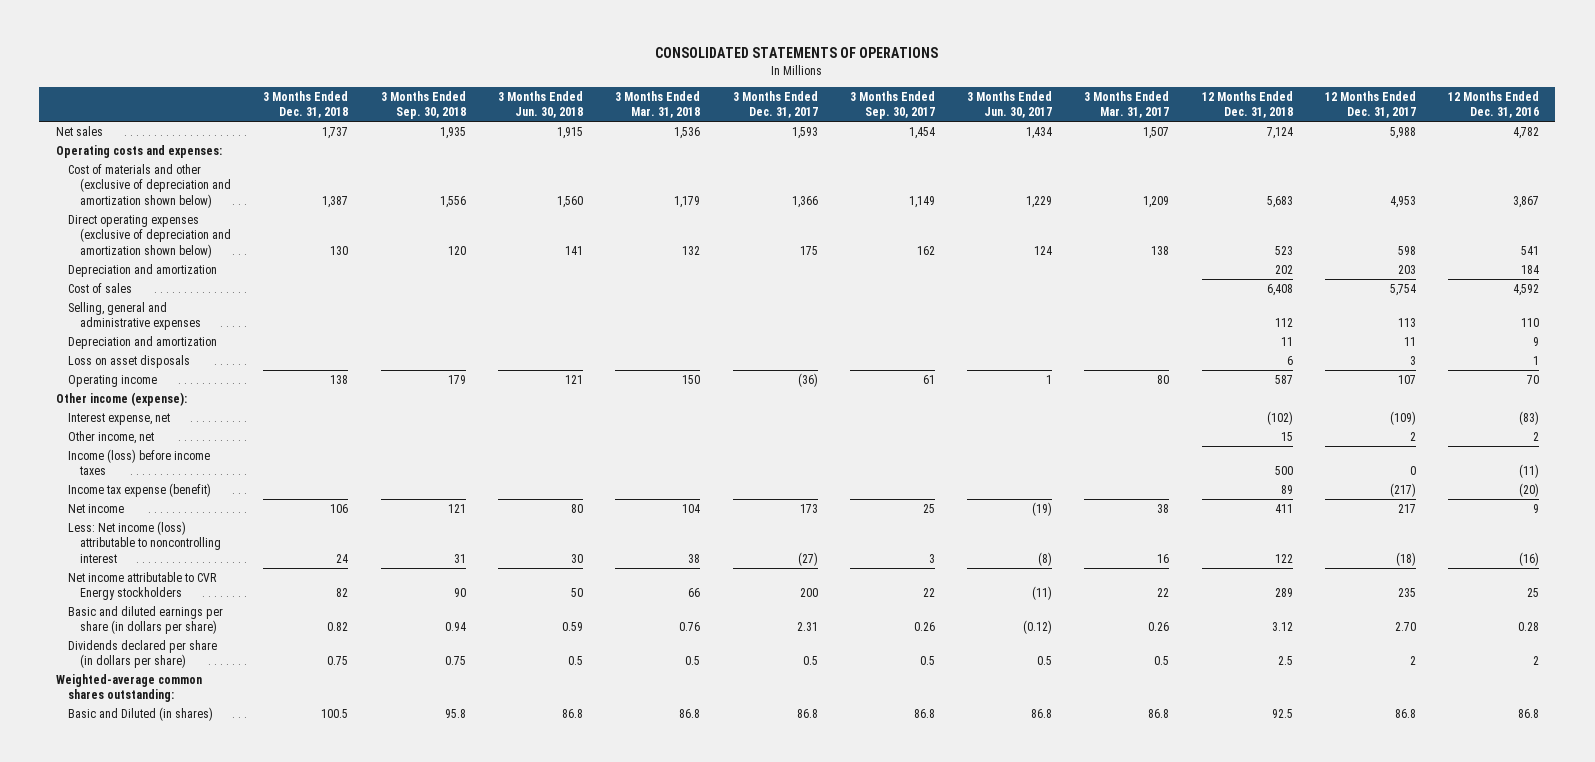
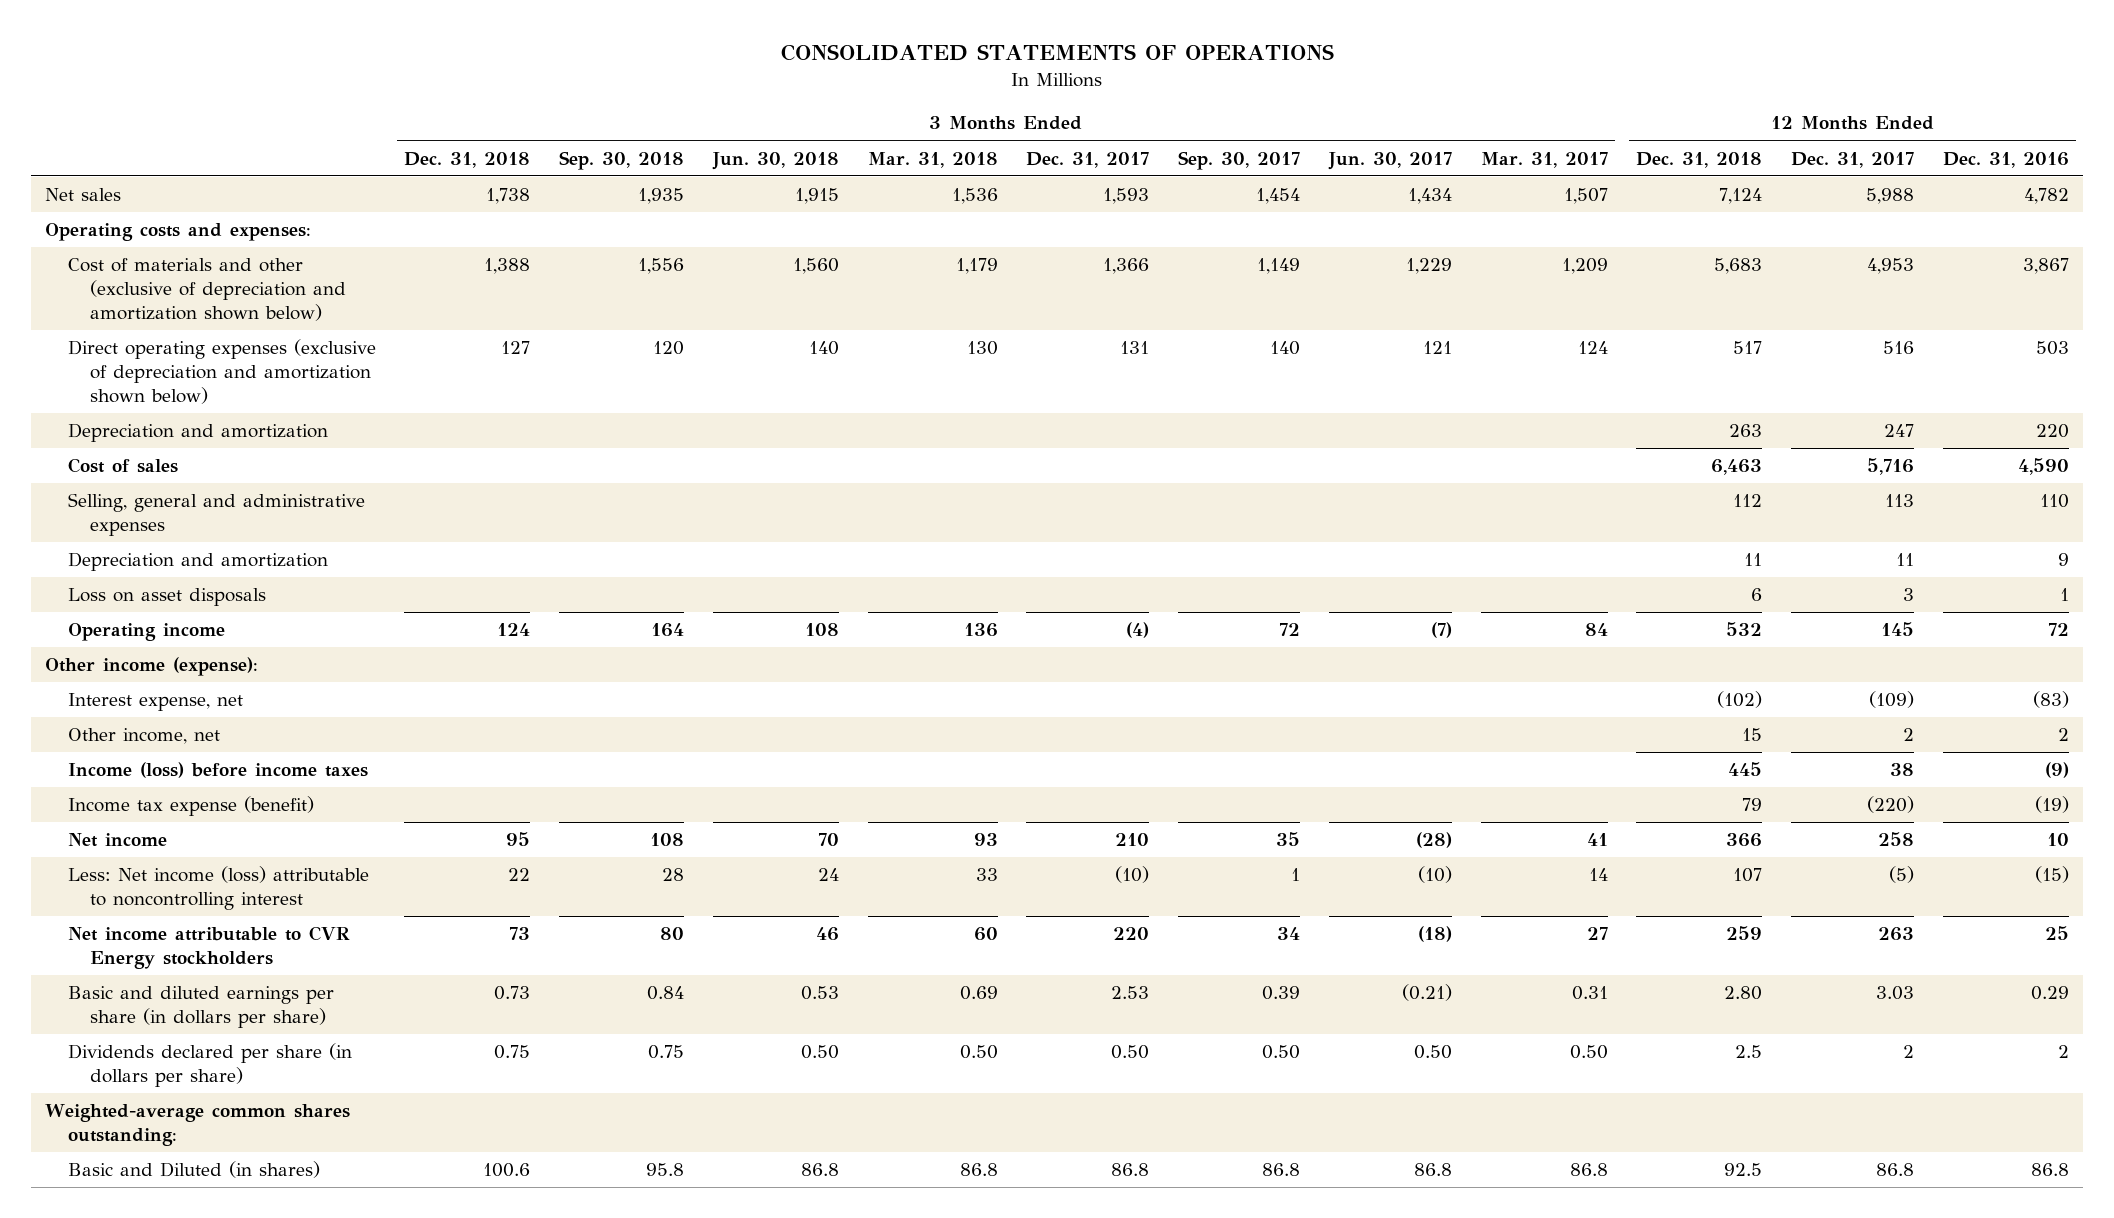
- Net sales | 1,737 | 1,935 | 1,915 | 1,536 | 1,593 | 1,454 | 1,434 | 1,507 | 7,124 | 5,988 | 4,782
+ Net sales | 1,738 | 1,935 | 1,915 | 1,536 | 1,593 | 1,454 | 1,434 | 1,507 | 7,124 | 5,988 | 4,782
- Cost of materials and other (exclusive of depreciation and amortization shown below) | 1,387 | 1,556 | 1,560 | 1,179 | 1,366 | 1,149 | 1,229 | 1,209 | 5,683 | 4,953 | 3,867
- Direct operating expenses (exclusive of depreciation and amortization shown below) | 130 | 120 | 141 | 132 | 175 | 162 | 124 | 138 | 523 | 598 | 541
- Depreciation and amortization | | | | | | | | | 202 | 203 | 184
- Cost of sales | | | | | | | | | 6,408 | 5,754 | 4,592
+ Cost of materials and other (exclusive of depreciation and amortization shown below) | 1,388 | 1,556 | 1,560 | 1,179 | 1,366 | 1,149 | 1,229 | 1,209 | 5,683 | 4,953 | 3,867
+ Direct operating expenses (exclusive of depreciation and amortization shown below) | 127 | 120 | 140 | 130 | 131 | 140 | 121 | 124 | 517 | 516 | 503
+ Depreciation and amortization | | | | | | | | | 263 | 247 | 220
+ Cost of sales | | | | | | | | | 6,463 | 5,716 | 4,590
- Operating income | 138 | 179 | 121 | 150 | (36) | 61 | 1 | 80 | 587 | 107 | 70
+ Operating income | 124 | 164 | 108 | 136 | (4) | 72 | (7) | 84 | 532 | 145 | 72
- Income (loss) before income taxes | | | | | | | | | 500 | 0 | (11)
- Income tax expense (benefit) | | | | | | | | | 89 | (217) | (20)
- Net income | 106 | 121 | 80 | 104 | 173 | 25 | (19) | 38 | 411 | 217 | 9
- Less: Net income (loss) attributable to noncontrolling interest | 24 | 31 | 30 | 38 | (27) | 3 | (8) | 16 | 122 | (18) | (16)
- Net income attributable to CVR Energy stockholders | 82 | 90 | 50 | 66 | 200 | 22 | (11) | 22 | 289 | 235 | 25
- Basic and diluted earnings per share (in dollars per share) | 0.82 | 0.94 | 0.59 | 0.76 | 2.31 | 0.26 | (0.12) | 0.26 | 3.12 | 2.70 | 0.28
- Dividends declared per share (in dollars per share) | 0.75 | 0.75 | 0.5 | 0.5 | 0.5 | 0.5 | 0.5 | 0.5 | 2.5 | 2 | 2
+ Income (loss) before income taxes | | | | | | | | | 445 | 38 | (9)
+ Income tax expense (benefit) | | | | | | | | | 79 | (220) | (19)
+ Net income | 95 | 108 | 70 | 93 | 210 | 35 | (28) | 41 | 366 | 258 | 10
+ Less: Net income (loss) attributable to noncontrolling interest | 22 | 28 | 24 | 33 | (10) | 1 | (10) | 14 | 107 | (5) | (15)
+ Net income attributable to CVR Energy stockholders | 73 | 80 | 46 | 60 | 220 | 34 | (18) | 27 | 259 | 263 | 25
+ Basic and diluted earnings per share (in dollars per share) | 0.73 | 0.84 | 0.53 | 0.69 | 2.53 | 0.39 | (0.21) | 0.31 | 2.80 | 3.03 | 0.29
+ Dividends declared per share (in dollars per share) | 0.75 | 0.75 | 0.50 | 0.50 | 0.50 | 0.50 | 0.50 | 0.50 | 2.5 | 2 | 2
- Basic and Diluted (in shares) | 100.5 | 95.8 | 86.8 | 86.8 | 86.8 | 86.8 | 86.8 | 86.8 | 92.5 | 86.8 | 86.8
+ Basic and Diluted (in shares) | 100.6 | 95.8 | 86.8 | 86.8 | 86.8 | 86.8 | 86.8 | 86.8 | 92.5 | 86.8 | 86.8

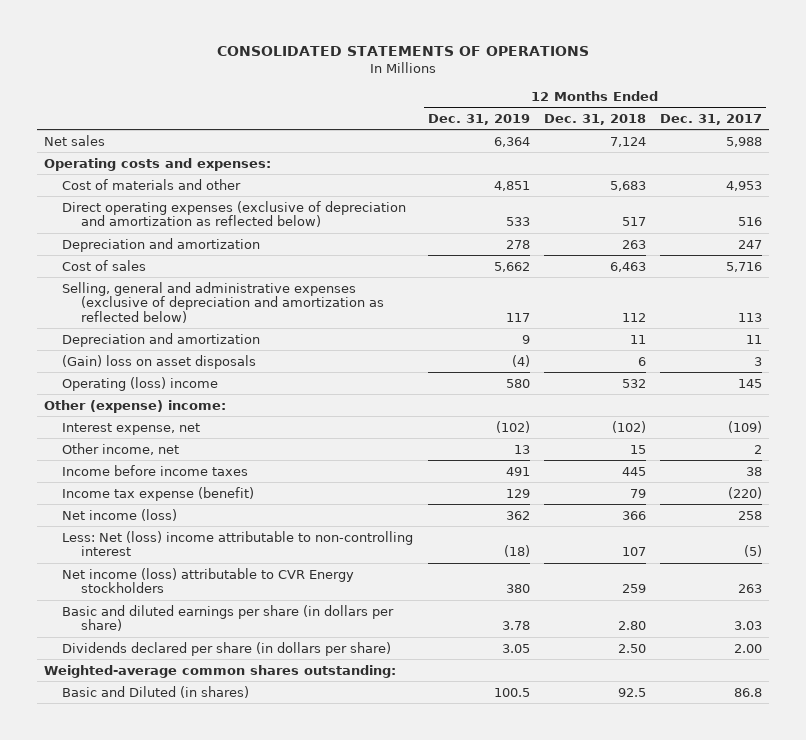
- | 3 Months Ended Dec. 31, 2018 | 3 Months Ended Sep. 30, 2018 | 3 Months Ended Jun. 30, 2018 | 3 Months Ended Mar. 31, 2018 | 3 Months Ended Dec. 31, 2017 | 3 Months Ended Sep. 30, 2017 | 3 Months Ended Jun. 30, 2017 | 3 Months Ended Mar. 31, 2017 | 12 Months Ended Dec. 31, 2018 | 12 Months Ended Dec. 31, 2017 | 12 Months Ended Dec. 31, 2016
+ | 12 Months Ended Dec. 31, 2019 | 12 Months Ended Dec. 31, 2018 | 12 Months Ended Dec. 31, 2017
- Cost of materials and other (exclusive of depreciation and amortization shown below) | 1,388 | 1,556 | 1,560 | 1,179 | 1,366 | 1,149 | 1,229 | 1,209 | 5,683 | 4,953 | 3,867
- Direct operating expenses (exclusive of depreciation and amortization shown below) | 127 | 120 | 140 | 130 | 131 | 140 | 121 | 124 | 517 | 516 | 503
+ Cost of materials and other | 4,851 | 5,683 | 4,953
+ Direct operating expenses (exclusive of depreciation and amortization as reflected below) | 533 | 517 | 516
- Selling, general and administrative expenses | | | | | | | | | 112 | 113 | 110
+ Selling, general and administrative expenses (exclusive of depreciation and amortization as reflected below) | 117 | 112 | 113
- Loss on asset disposals | | | | | | | | | 6 | 3 | 1
- Operating income | 124 | 164 | 108 | 136 | (4) | 72 | (7) | 84 | 532 | 145 | 72
- Other income (expense):
+ (Gain) loss on asset disposals | (4) | 6 | 3
+ Operating (loss) income | 580 | 532 | 145
+ Other (expense) income:
- Income (loss) before income taxes | | | | | | | | | 445 | 38 | (9)
+ Income before income taxes | 491 | 445 | 38
- Net income | 95 | 108 | 70 | 93 | 210 | 35 | (28) | 41 | 366 | 258 | 10
- Less: Net income (loss) attributable to noncontrolling interest | 22 | 28 | 24 | 33 | (10) | 1 | (10) | 14 | 107 | (5) | (15)
- Net income attributable to CVR Energy stockholders | 73 | 80 | 46 | 60 | 220 | 34 | (18) | 27 | 259 | 263 | 25
+ Net income (loss) | 362 | 366 | 258
+ Less: Net (loss) income attributable to non-controlling interest | (18) | 107 | (5)
+ Net income (loss) attributable to CVR Energy stockholders | 380 | 259 | 263
- Dividends declared per share (in dollars per share) | 0.75 | 0.75 | 0.50 | 0.50 | 0.50 | 0.50 | 0.50 | 0.50 | 2.5 | 2 | 2
+ Dividends declared per share (in dollars per share) | 3.05 | 2.50 | 2.00

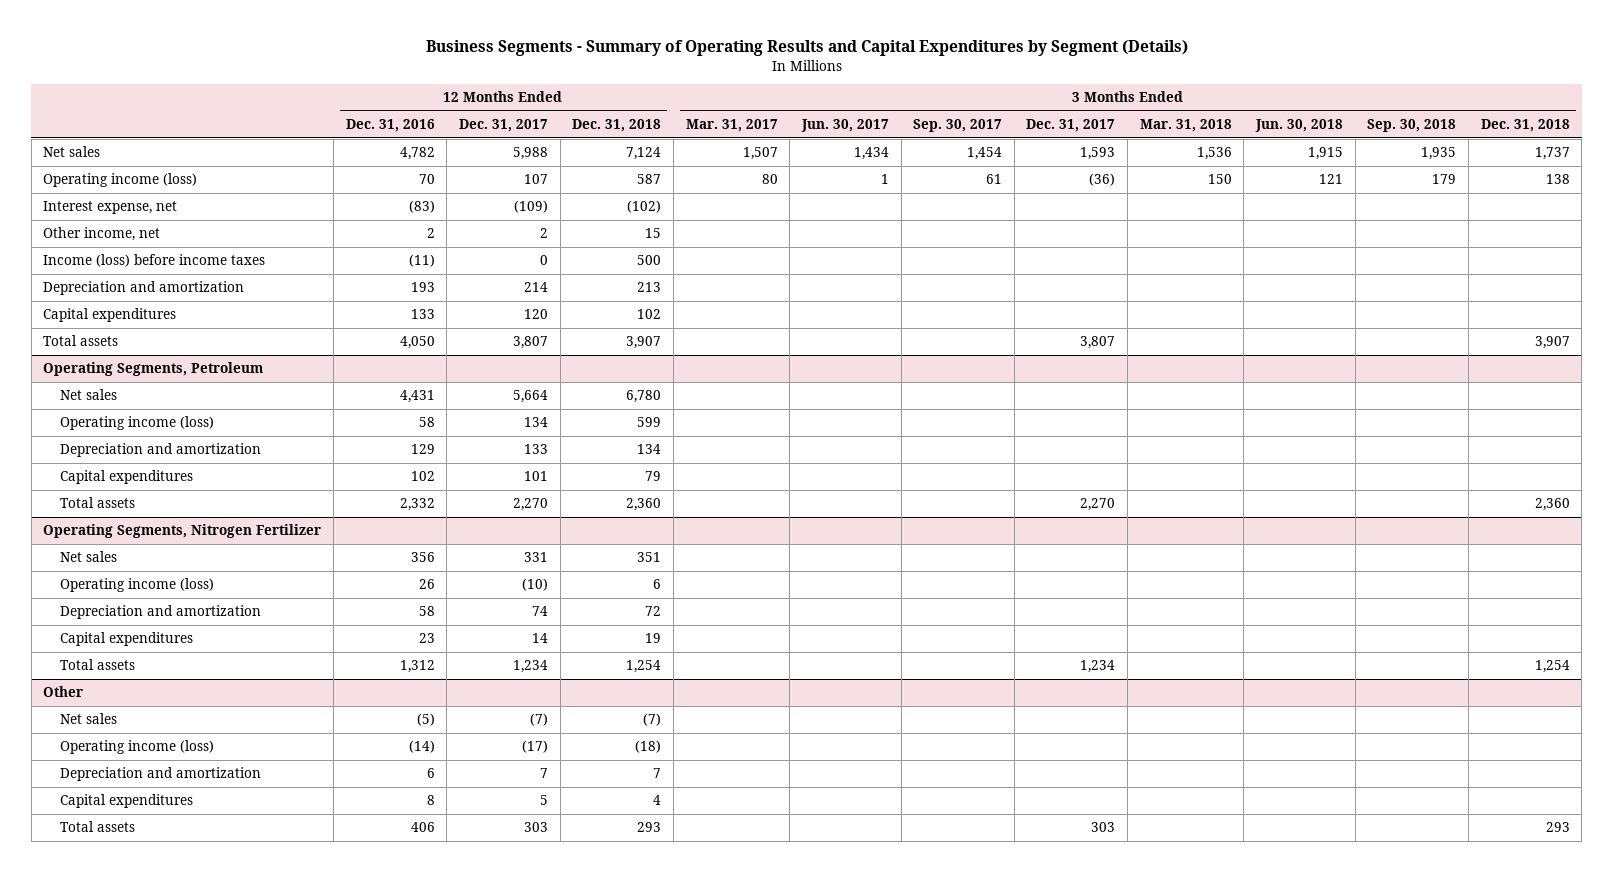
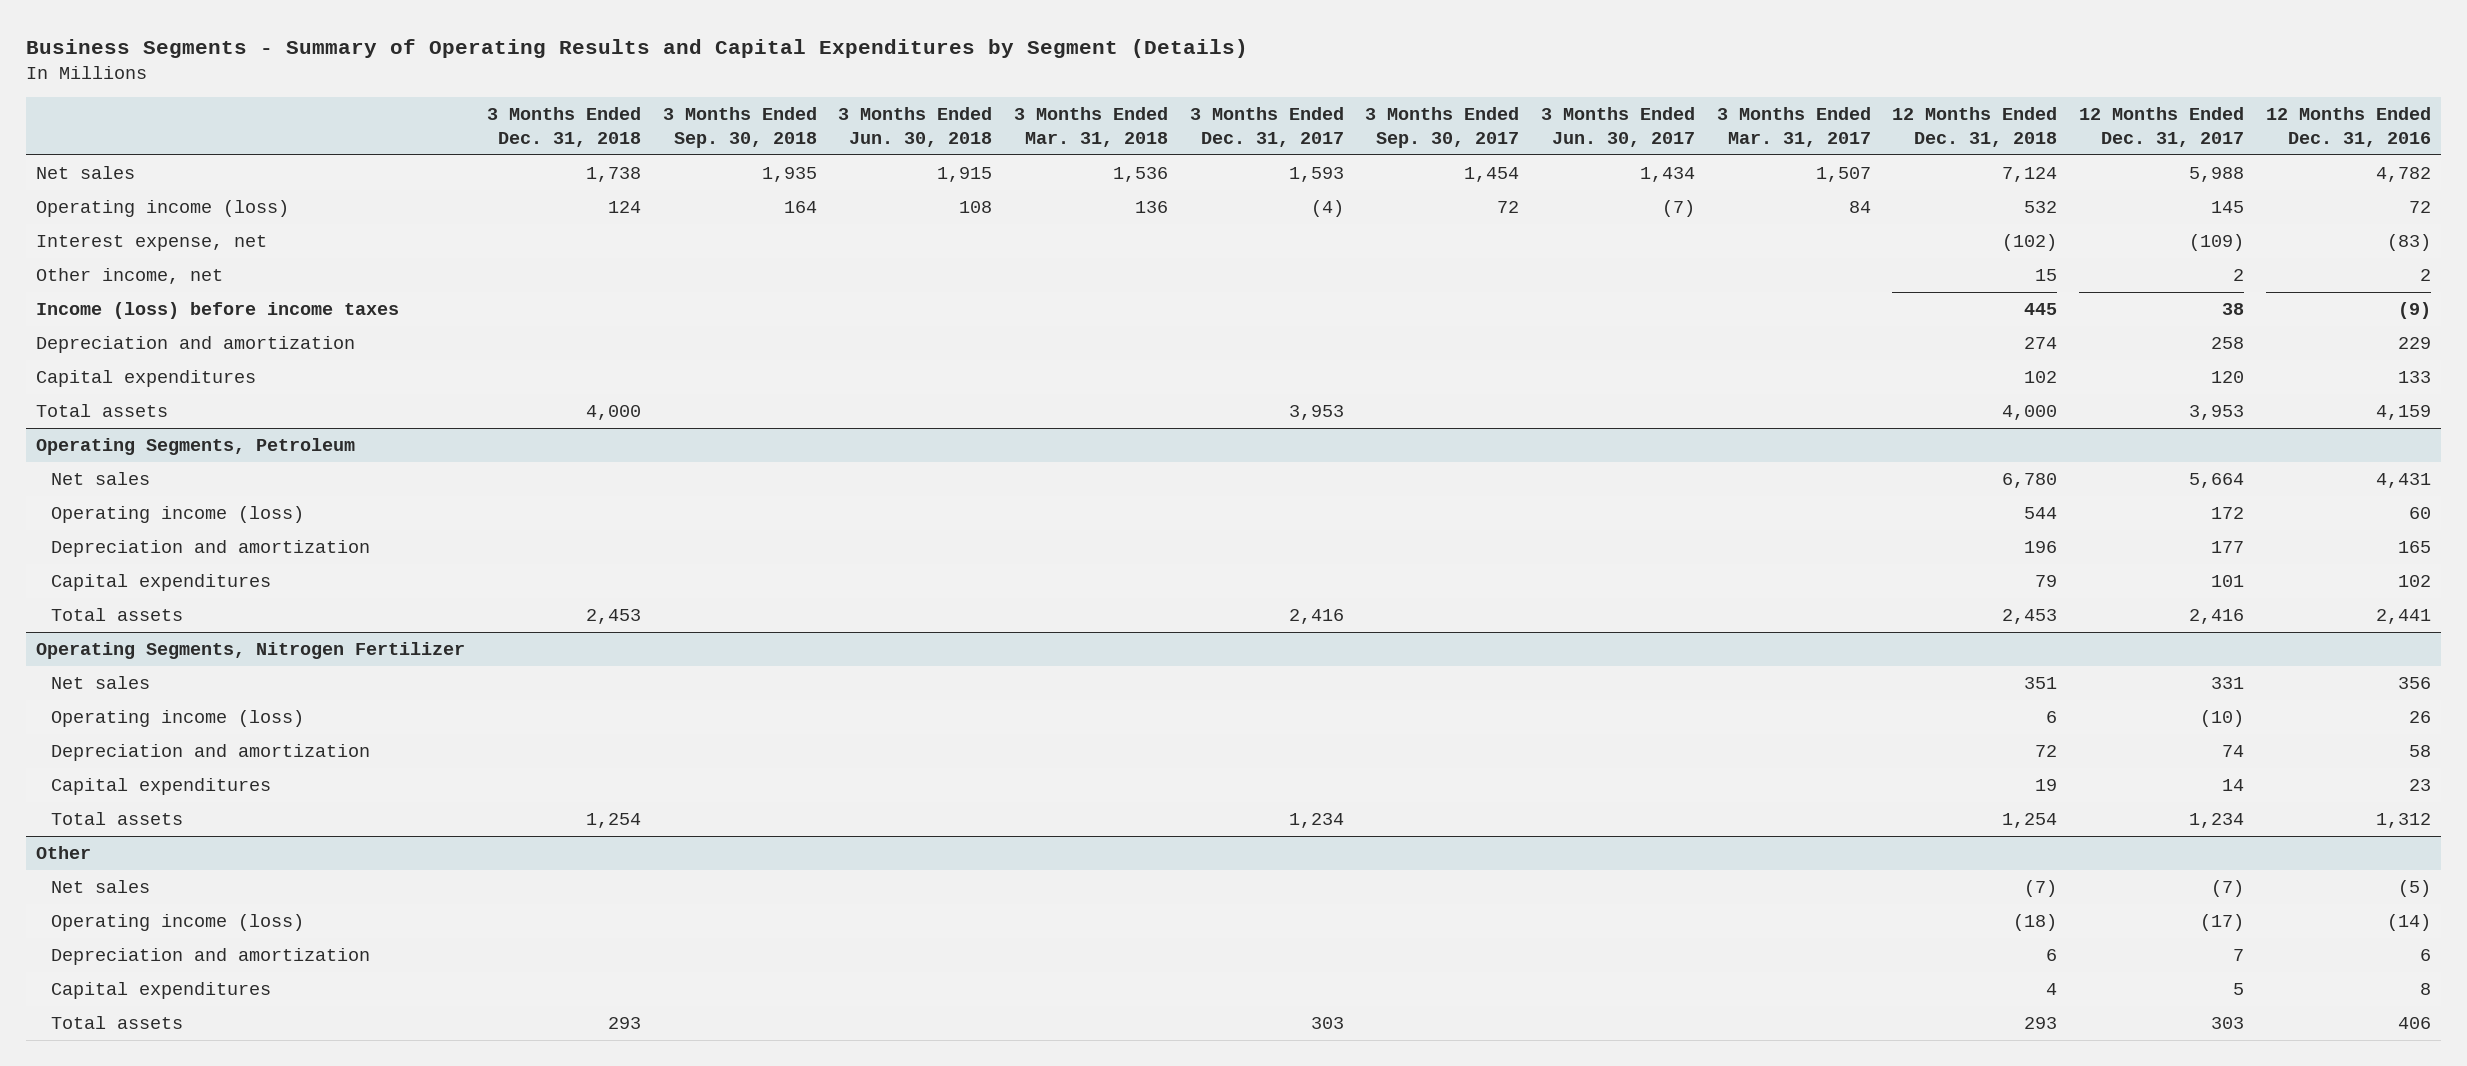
- | 12 Months Ended Dec. 31, 2016 | 12 Months Ended Dec. 31, 2017 | 12 Months Ended Dec. 31, 2018 | 3 Months Ended Mar. 31, 2017 | 3 Months Ended Jun. 30, 2017 | 3 Months Ended Sep. 30, 2017 | 3 Months Ended Dec. 31, 2017 | 3 Months Ended Mar. 31, 2018 | 3 Months Ended Jun. 30, 2018 | 3 Months Ended Sep. 30, 2018 | 3 Months Ended Dec. 31, 2018
+ | 3 Months Ended Dec. 31, 2018 | 3 Months Ended Sep. 30, 2018 | 3 Months Ended Jun. 30, 2018 | 3 Months Ended Mar. 31, 2018 | 3 Months Ended Dec. 31, 2017 | 3 Months Ended Sep. 30, 2017 | 3 Months Ended Jun. 30, 2017 | 3 Months Ended Mar. 31, 2017 | 12 Months Ended Dec. 31, 2018 | 12 Months Ended Dec. 31, 2017 | 12 Months Ended Dec. 31, 2016
- Net sales | 4,782 | 5,988 | 7,124 | 1,507 | 1,434 | 1,454 | 1,593 | 1,536 | 1,915 | 1,935 | 1,737
- Operating income (loss) | 70 | 107 | 587 | 80 | 1 | 61 | (36) | 150 | 121 | 179 | 138
+ Net sales | 1,738 | 1,935 | 1,915 | 1,536 | 1,593 | 1,454 | 1,434 | 1,507 | 7,124 | 5,988 | 4,782
+ Operating income (loss) | 124 | 164 | 108 | 136 | (4) | 72 | (7) | 84 | 532 | 145 | 72
- Income (loss) before income taxes | (11) | 0 | 500 | | | | | | | |
- Depreciation and amortization | 193 | 214 | 213 | | | | | | | |
+ Income (loss) before income taxes | | | | | | | | | 445 | 38 | (9)
+ Depreciation and amortization | | | | | | | | | 274 | 258 | 229
- Total assets | 4,050 | 3,807 | 3,907 | | | | 3,807 | | | | 3,907
+ Total assets | 4,000 | | | | 3,953 | | | | 4,000 | 3,953 | 4,159
@ Operating Segments, Petroleum
- Operating income (loss) | 58 | 134 | 599 | | | | | | | |
- Depreciation and amortization | 129 | 133 | 134 | | | | | | | |
+ Operating income (loss) | | | | | | | | | 544 | 172 | 60
+ Depreciation and amortization | | | | | | | | | 196 | 177 | 165
- Total assets | 2,332 | 2,270 | 2,360 | | | | 2,270 | | | | 2,360
+ Total assets | 2,453 | | | | 2,416 | | | | 2,453 | 2,416 | 2,441
@ Other
- Depreciation and amortization | 6 | 7 | 7 | | | | | | | |
+ Depreciation and amortization | | | | | | | | | 6 | 7 | 6

